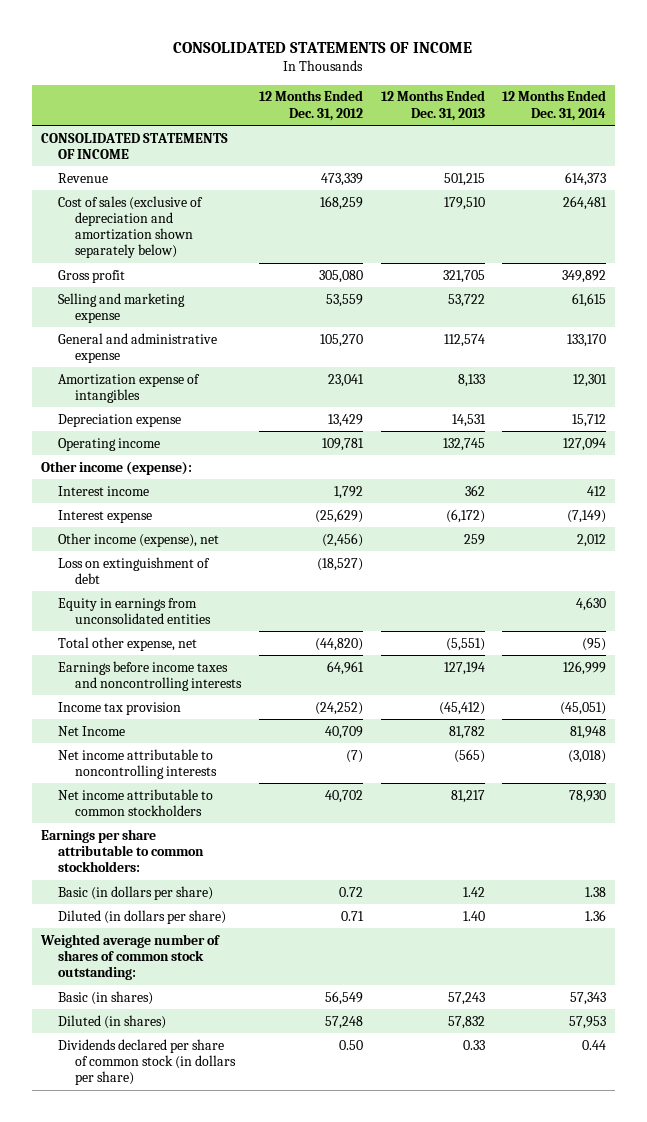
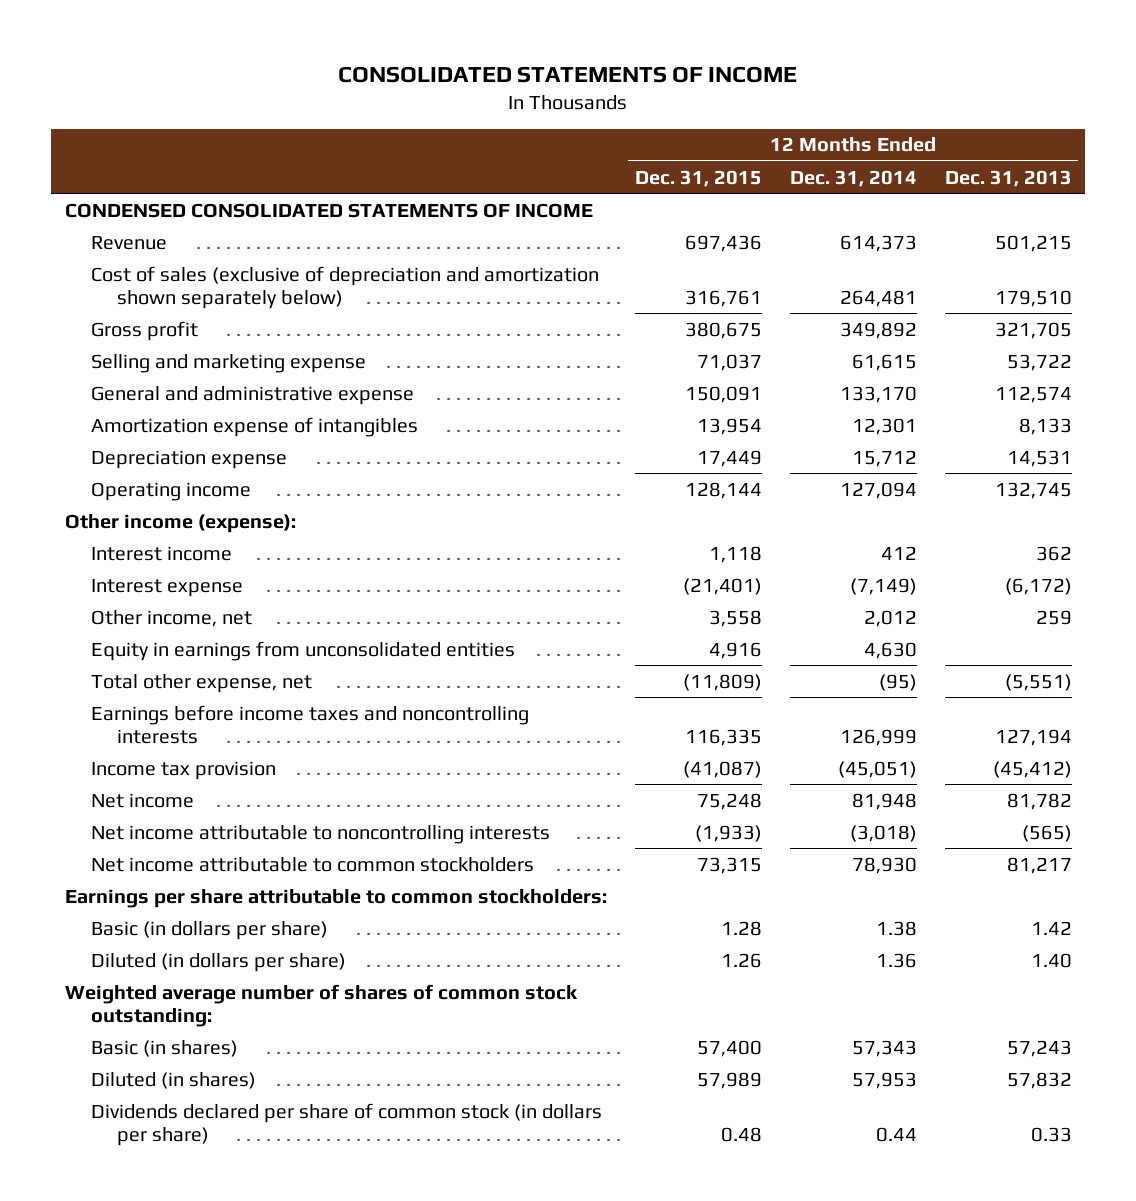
- | 12 Months Ended Dec. 31, 2012 | 12 Months Ended Dec. 31, 2013 | 12 Months Ended Dec. 31, 2014
+ | 12 Months Ended Dec. 31, 2015 | 12 Months Ended Dec. 31, 2014 | 12 Months Ended Dec. 31, 2013
- CONSOLIDATED STATEMENTS OF INCOME
+ CONDENSED CONSOLIDATED STATEMENTS OF INCOME
- Other income (expense), net | (2,456) | 259 | 2,012
- Loss on extinguishment of debt | (18,527) | |
+ Other income, net | 3,558 | 2,012 | 259
- Net Income | 40,709 | 81,782 | 81,948
+ Net income | 75,248 | 81,948 | 81,782

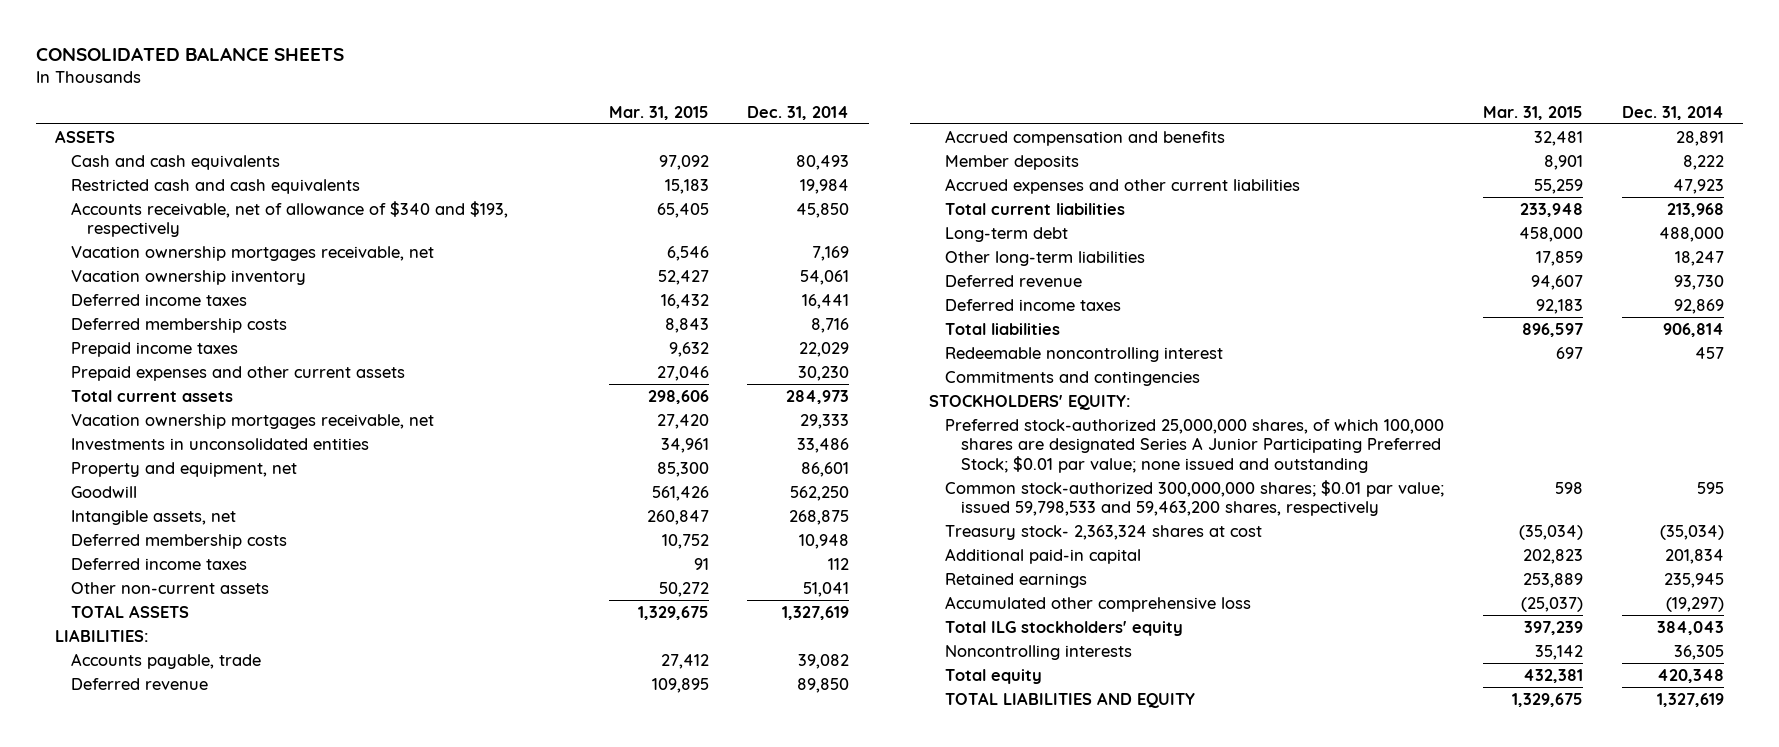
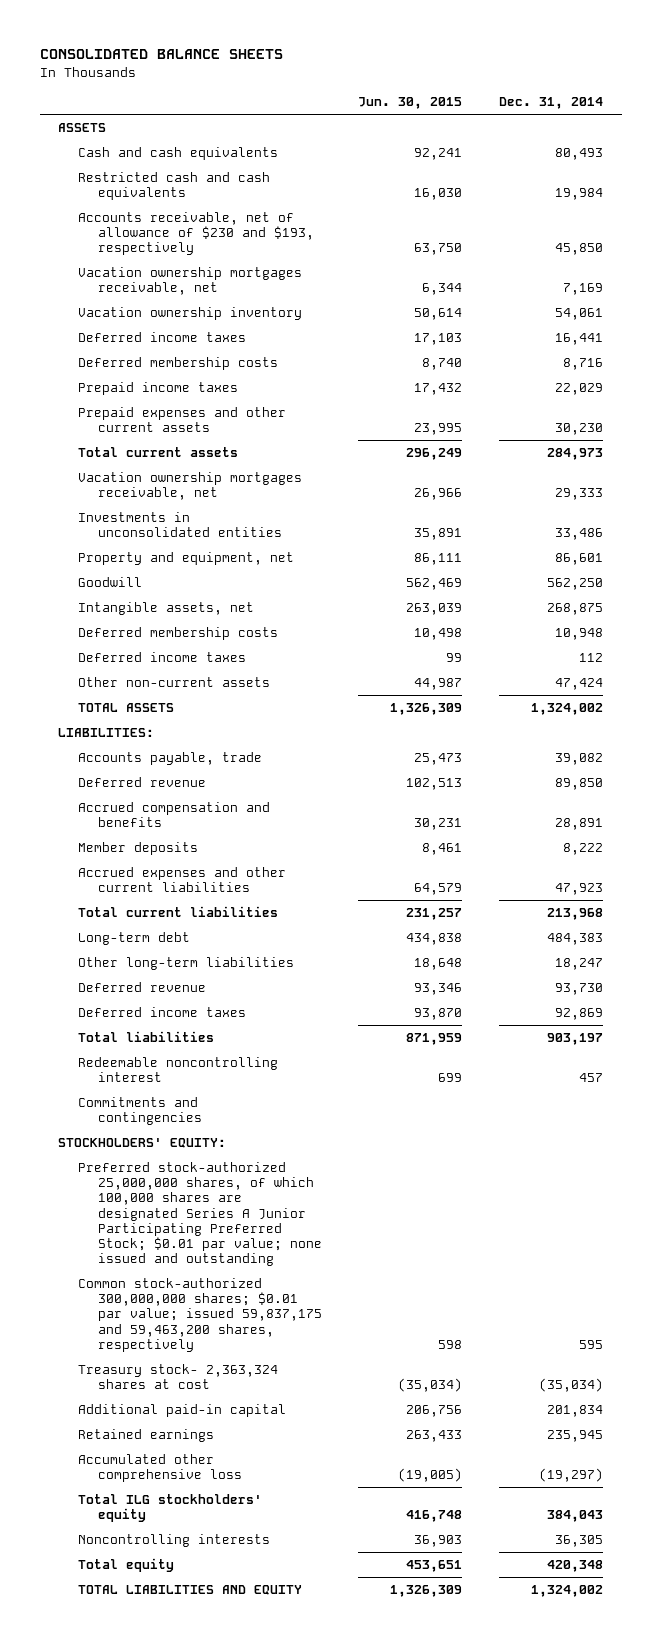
- | Mar. 31, 2015 | Dec. 31, 2014
+ | Jun. 30, 2015 | Dec. 31, 2014
- Accounts receivable, net of allowance of $340 and $193, respectively | 65,405 | 45,850
+ Accounts receivable, net of allowance of $230 and $193, respectively | 63,750 | 45,850
- Other non-current assets | 50,272 | 51,041
- TOTAL ASSETS | 1,329,675 | 1,327,619
+ Other non-current assets | 44,987 | 47,424
+ TOTAL ASSETS | 1,326,309 | 1,324,002
- Long-term debt | 458,000 | 488,000
+ Long-term debt | 434,838 | 484,383
- Total liabilities | 896,597 | 906,814
+ Total liabilities | 871,959 | 903,197
- Common stock-authorized 300,000,000 shares; $0.01 par value; issued 59,798,533 and 59,463,200 shares, respectively | 598 | 595
+ Common stock-authorized 300,000,000 shares; $0.01 par value; issued 59,837,175 and 59,463,200 shares, respectively | 598 | 595
- TOTAL LIABILITIES AND EQUITY | 1,329,675 | 1,327,619
+ TOTAL LIABILITIES AND EQUITY | 1,326,309 | 1,324,002

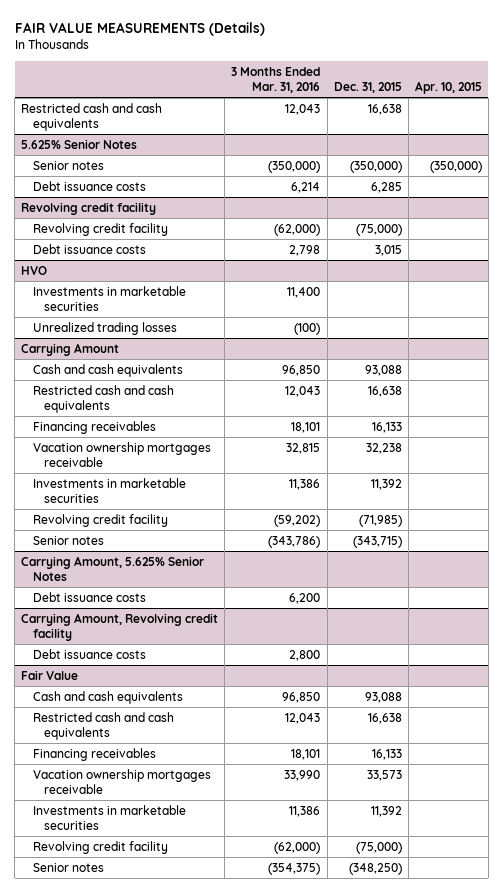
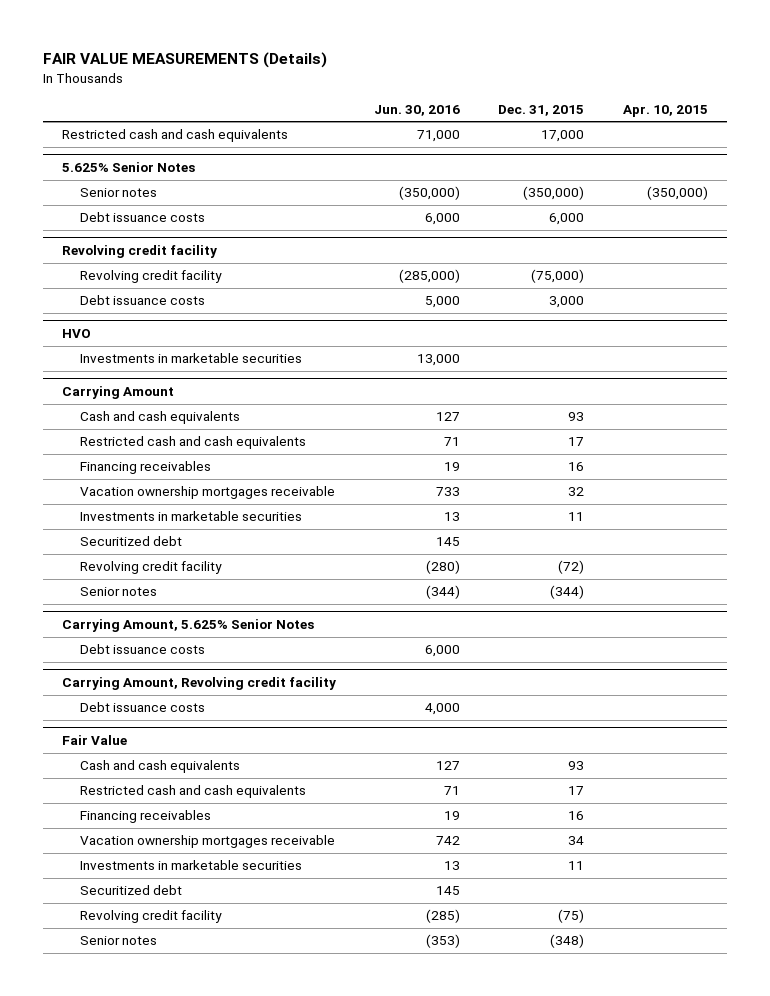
- | 3 Months Ended Mar. 31, 2016 | Dec. 31, 2015 | Apr. 10, 2015
+ | Jun. 30, 2016 | Dec. 31, 2015 | Apr. 10, 2015
- Restricted cash and cash equivalents | 12,043 | 16,638 |
+ Restricted cash and cash equivalents | 71,000 | 17,000 |
@ 5.625% Senior Notes
- Debt issuance costs | 6,214 | 6,285 |
+ Debt issuance costs | 6,000 | 6,000 |
@ Revolving credit facility
- Debt issuance costs | 2,798 | 3,015 |
+ Debt issuance costs | 5,000 | 3,000 |
@ HVO
- Unrealized trading losses | (100) | |
@ Carrying Amount
- Cash and cash equivalents | 96,850 | 93,088 |
- Restricted cash and cash equivalents | 12,043 | 16,638 |
- Financing receivables | 18,101 | 16,133 |
- Vacation ownership mortgages receivable | 32,815 | 32,238 |
- Investments in marketable securities | 11,386 | 11,392 |
- Revolving credit facility | (59,202) | (71,985) |
- Senior notes | (343,786) | (343,715) |
+ Cash and cash equivalents | 127 | 93 |
+ Restricted cash and cash equivalents | 71 | 17 |
+ Financing receivables | 19 | 16 |
+ Vacation ownership mortgages receivable | 733 | 32 |
+ Investments in marketable securities | 13 | 11 |
+ Securitized debt | 145 | |
+ Revolving credit facility | (280) | (72) |
+ Senior notes | (344) | (344) |
@ Fair Value
- Cash and cash equivalents | 96,850 | 93,088 |
- Restricted cash and cash equivalents | 12,043 | 16,638 |
- Financing receivables | 18,101 | 16,133 |
- Vacation ownership mortgages receivable | 33,990 | 33,573 |
- Investments in marketable securities | 11,386 | 11,392 |
- Revolving credit facility | (62,000) | (75,000) |
- Senior notes | (354,375) | (348,250) |
+ Cash and cash equivalents | 127 | 93 |
+ Restricted cash and cash equivalents | 71 | 17 |
+ Financing receivables | 19 | 16 |
+ Vacation ownership mortgages receivable | 742 | 34 |
+ Investments in marketable securities | 13 | 11 |
+ Securitized debt | 145 | |
+ Revolving credit facility | (285) | (75) |
+ Senior notes | (353) | (348) |

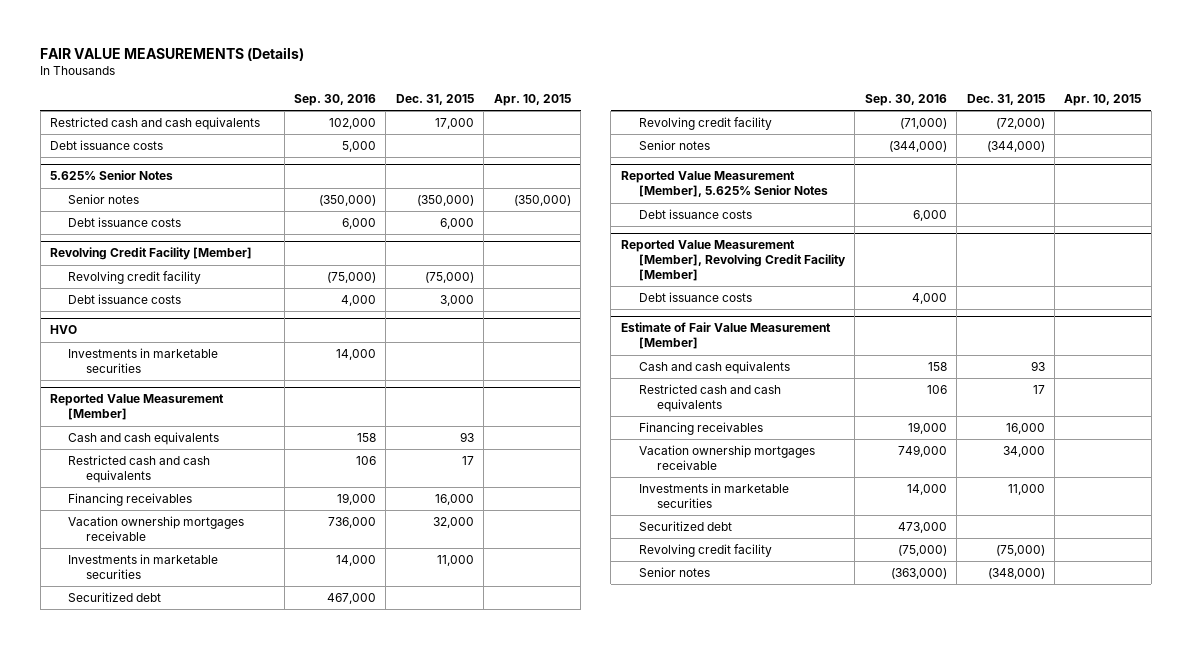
- | Jun. 30, 2016 | Dec. 31, 2015 | Apr. 10, 2015
+ | Sep. 30, 2016 | Dec. 31, 2015 | Apr. 10, 2015
+ Debt issuance costs | 5,000 | |
- Revolving credit facility
+ Revolving Credit Facility [Member]
- Carrying Amount
+ Reported Value Measurement [Member]
- Financing receivables | 19 | 16 |
- Vacation ownership mortgages receivable | 733 | 32 |
- Investments in marketable securities | 13 | 11 |
+ Financing receivables | 19,000 | 16,000 |
+ Vacation ownership mortgages receivable | 736,000 | 32,000 |
+ Investments in marketable securities | 14,000 | 11,000 |
- Revolving credit facility | (280) | (72) |
- Senior notes | (344) | (344) |
- Carrying Amount, 5.625% Senior Notes
+ Revolving credit facility | (71,000) | (72,000) |
+ Senior notes | (344,000) | (344,000) |
+ Reported Value Measurement [Member], 5.625% Senior Notes
- Carrying Amount, Revolving credit facility
+ Reported Value Measurement [Member], Revolving Credit Facility [Member]
- Fair Value
+ Estimate of Fair Value Measurement [Member]
- Financing receivables | 19 | 16 |
- Vacation ownership mortgages receivable | 742 | 34 |
- Investments in marketable securities | 13 | 11 |
+ Financing receivables | 19,000 | 16,000 |
+ Vacation ownership mortgages receivable | 749,000 | 34,000 |
+ Investments in marketable securities | 14,000 | 11,000 |
- Revolving credit facility | (285) | (75) |
- Senior notes | (353) | (348) |
+ Revolving credit facility | (75,000) | (75,000) |
+ Senior notes | (363,000) | (348,000) |

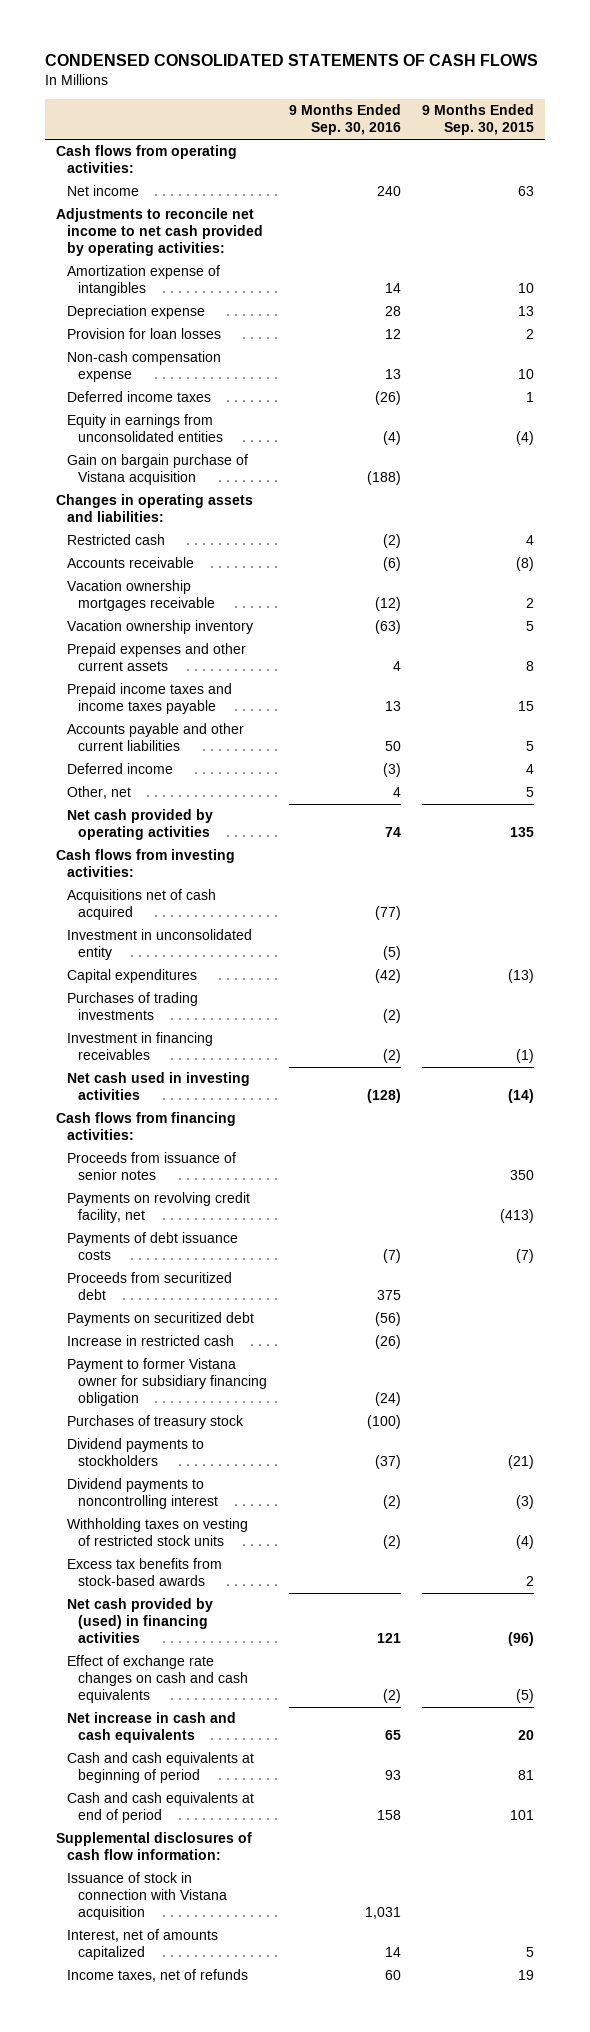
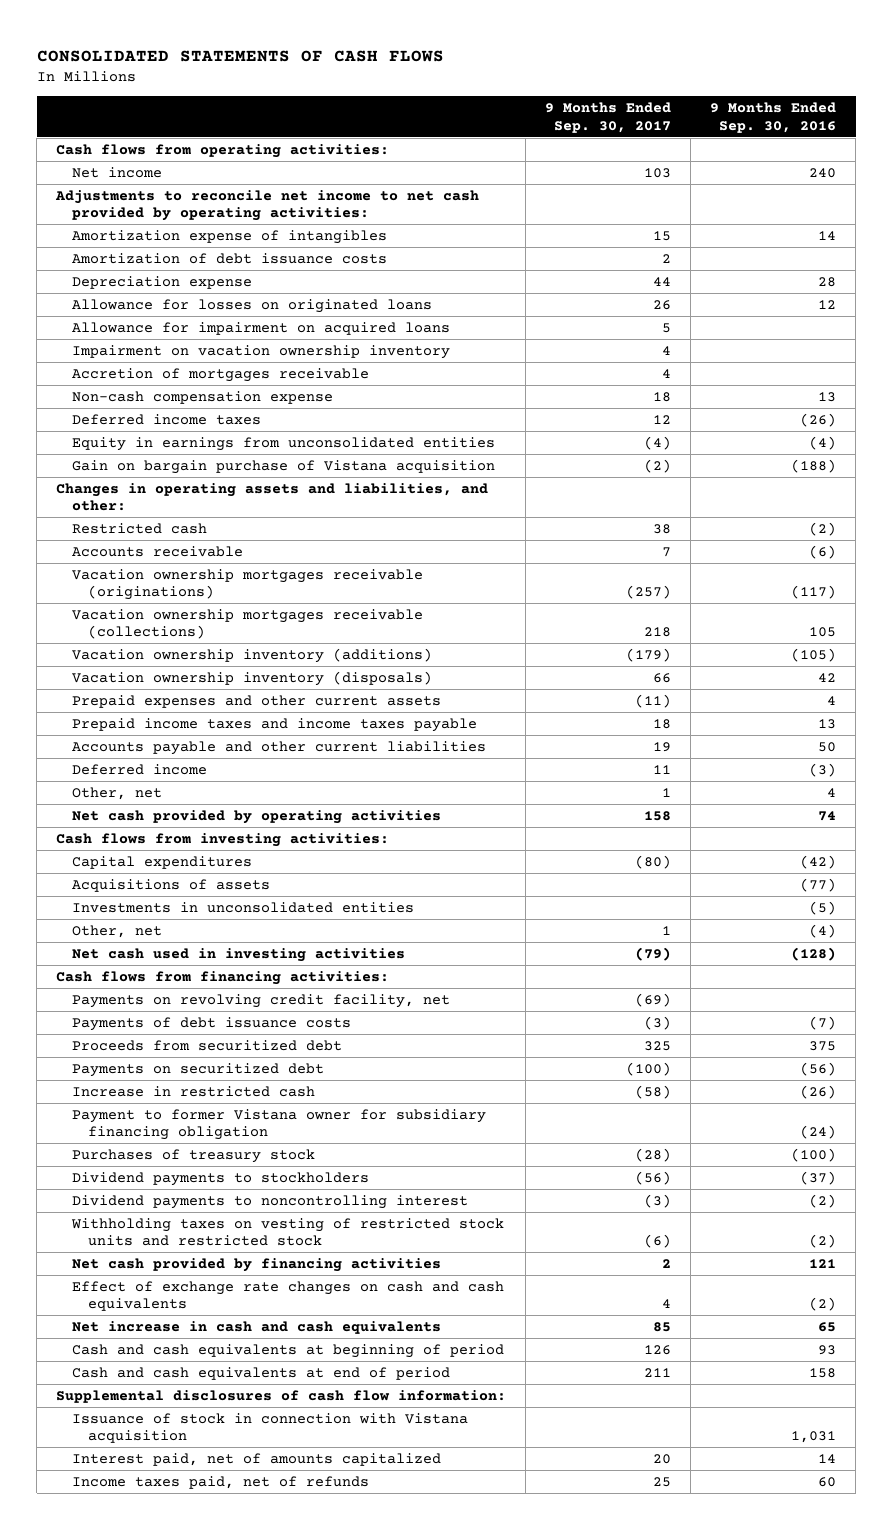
- CONDENSED CONSOLIDATED STATEMENTS OF CASH FLOWS
+ CONSOLIDATED STATEMENTS OF CASH FLOWS
- | 9 Months Ended Sep. 30, 2016 | 9 Months Ended Sep. 30, 2015
+ | 9 Months Ended Sep. 30, 2017 | 9 Months Ended Sep. 30, 2016
+ Amortization of debt issuance costs | 2 |
- Provision for loan losses | 12 | 2
+ Allowance for losses on originated loans | 26 | 12
+ Allowance for impairment on acquired loans | 5 |
+ Impairment on vacation ownership inventory | 4 |
+ Accretion of mortgages receivable | 4 |
- Changes in operating assets and liabilities:
+ Changes in operating assets and liabilities, and other:
- Vacation ownership mortgages receivable | (12) | 2
- Vacation ownership inventory | (63) | 5
+ Vacation ownership mortgages receivable (originations) | (257) | (117)
+ Vacation ownership mortgages receivable (collections) | 218 | 105
+ Vacation ownership inventory (additions) | (179) | (105)
+ Vacation ownership inventory (disposals) | 66 | 42
- Acquisitions net of cash acquired | (77) |
- Investment in unconsolidated entity | (5) |
- Purchases of trading investments | (2) |
- Investment in financing receivables | (2) | (1)
+ Acquisitions of assets | | (77)
+ Investments in unconsolidated entities | | (5)
+ Other, net | 1 | (4)
- Proceeds from issuance of senior notes | | 350
- Withholding taxes on vesting of restricted stock units | (2) | (4)
- Excess tax benefits from stock-based awards | | 2
- Net cash provided by (used) in financing activities | 121 | (96)
+ Withholding taxes on vesting of restricted stock units and restricted stock | (6) | (2)
+ Net cash provided by financing activities | 2 | 121
- Interest, net of amounts capitalized | 14 | 5
- Income taxes, net of refunds | 60 | 19
+ Interest paid, net of amounts capitalized | 20 | 14
+ Income taxes paid, net of refunds | 25 | 60

